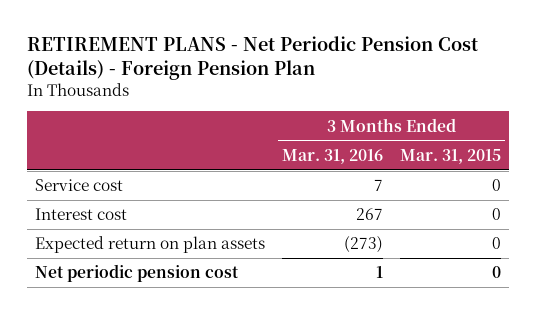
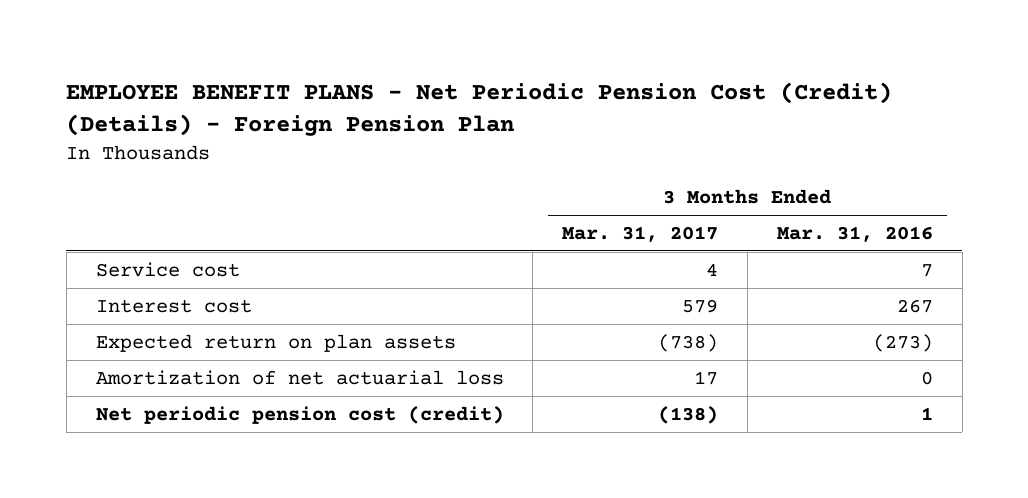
- RETIREMENT PLANS - Net Periodic Pension Cost (Details) - Foreign Pension Plan
+ EMPLOYEE BENEFIT PLANS - Net Periodic Pension Cost (Credit) (Details) - Foreign Pension Plan
- | 3 Months Ended Mar. 31, 2016 | 3 Months Ended Mar. 31, 2015
+ | 3 Months Ended Mar. 31, 2017 | 3 Months Ended Mar. 31, 2016
- Net periodic pension cost | 1 | 0
+ Amortization of net actuarial loss | 17 | 0
+ Net periodic pension cost (credit) | (138) | 1

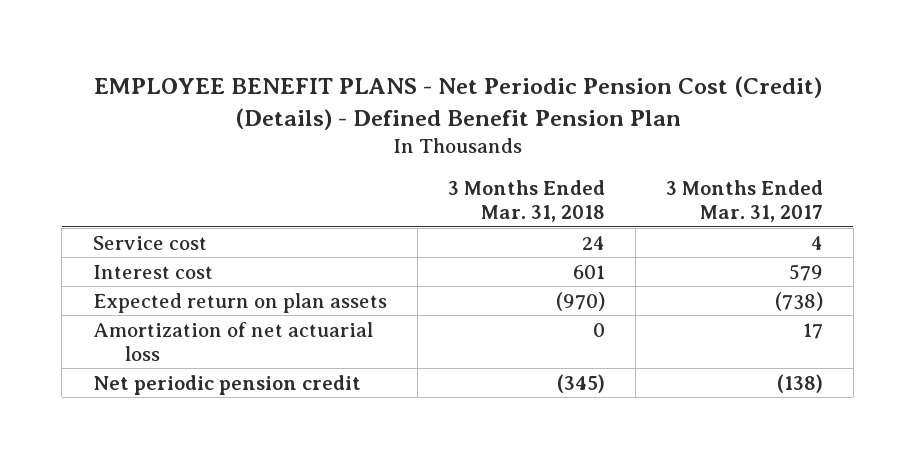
- EMPLOYEE BENEFIT PLANS - Net Periodic Pension Cost (Credit) (Details) - Foreign Pension Plan
+ EMPLOYEE BENEFIT PLANS - Net Periodic Pension Cost (Credit) (Details) - Defined Benefit Pension Plan
- | 3 Months Ended Mar. 31, 2017 | 3 Months Ended Mar. 31, 2016
+ | 3 Months Ended Mar. 31, 2018 | 3 Months Ended Mar. 31, 2017
- Net periodic pension cost (credit) | (138) | 1
+ Net periodic pension credit | (345) | (138)

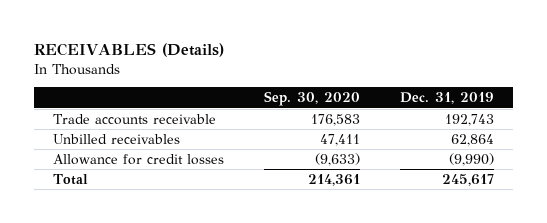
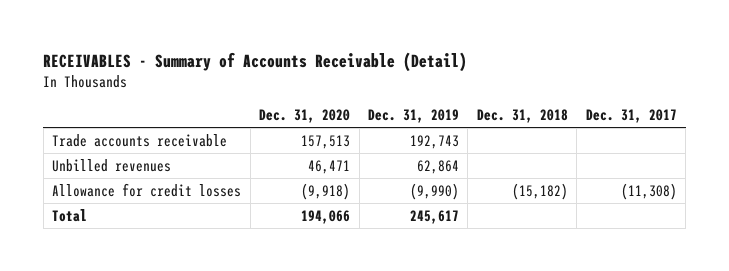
- RECEIVABLES (Details)
+ RECEIVABLES - Summary of Accounts Receivable (Detail)
- | Sep. 30, 2020 | Dec. 31, 2019
+ | Dec. 31, 2020 | Dec. 31, 2019 | Dec. 31, 2018 | Dec. 31, 2017
- Unbilled receivables | 47,411 | 62,864
+ Unbilled revenues | 46,471 | 62,864 | |

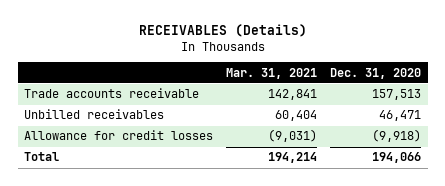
- RECEIVABLES - Summary of Accounts Receivable (Detail)
+ RECEIVABLES (Details)
- | Dec. 31, 2020 | Dec. 31, 2019 | Dec. 31, 2018 | Dec. 31, 2017
+ | Mar. 31, 2021 | Dec. 31, 2020
- Unbilled revenues | 46,471 | 62,864 | |
+ Unbilled receivables | 60,404 | 46,471

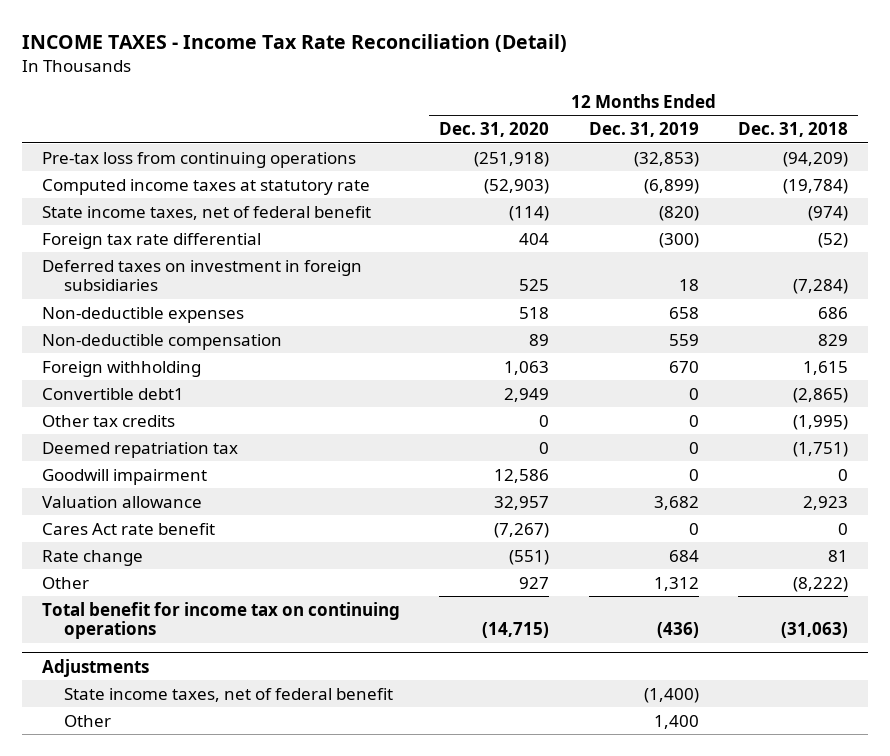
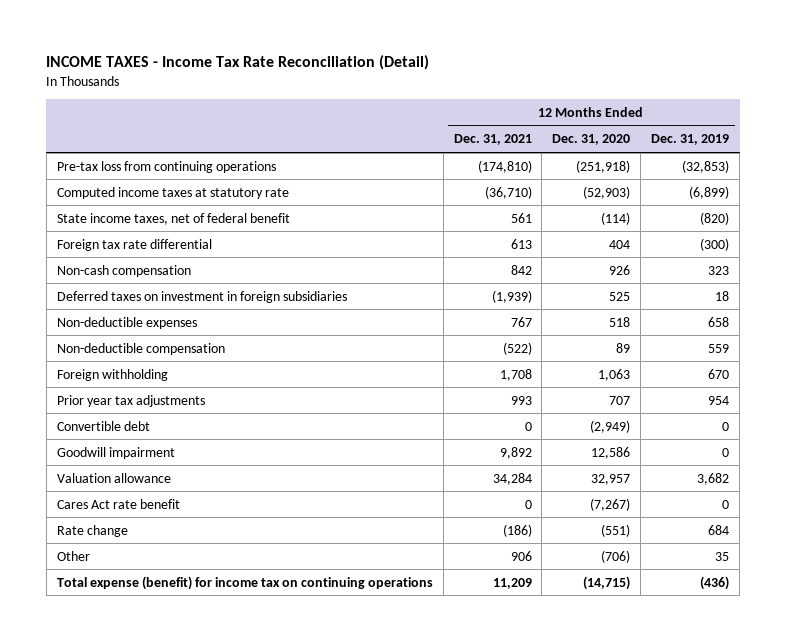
- | 12 Months Ended Dec. 31, 2020 | 12 Months Ended Dec. 31, 2019 | 12 Months Ended Dec. 31, 2018
+ | 12 Months Ended Dec. 31, 2021 | 12 Months Ended Dec. 31, 2020 | 12 Months Ended Dec. 31, 2019
+ Non-cash compensation | 842 | 926 | 323
- Convertible debt1 | 2,949 | 0 | (2,865)
- Other tax credits | 0 | 0 | (1,995)
- Deemed repatriation tax | 0 | 0 | (1,751)
+ Prior year tax adjustments | 993 | 707 | 954
+ Convertible debt | 0 | (2,949) | 0
- Other | 927 | 1,312 | (8,222)
- Total benefit for income tax on continuing operations | (14,715) | (436) | (31,063)
- Adjustments
- State income taxes, net of federal benefit | | (1,400) |
- Other | | 1,400 |
+ Other | 906 | (706) | 35
+ Total expense (benefit) for income tax on continuing operations | 11,209 | (14,715) | (436)

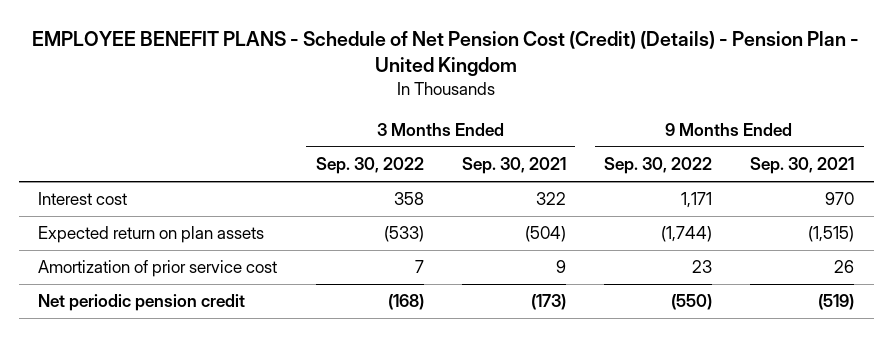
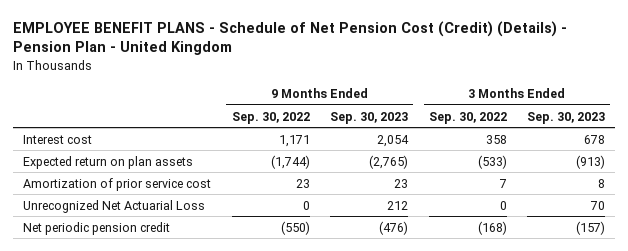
- | 3 Months Ended Sep. 30, 2022 | 3 Months Ended Sep. 30, 2021 | 9 Months Ended Sep. 30, 2022 | 9 Months Ended Sep. 30, 2021
+ | 9 Months Ended Sep. 30, 2022 | 9 Months Ended Sep. 30, 2023 | 3 Months Ended Sep. 30, 2022 | 3 Months Ended Sep. 30, 2023
+ Unrecognized Net Actuarial Loss | 0 | 212 | 0 | 70

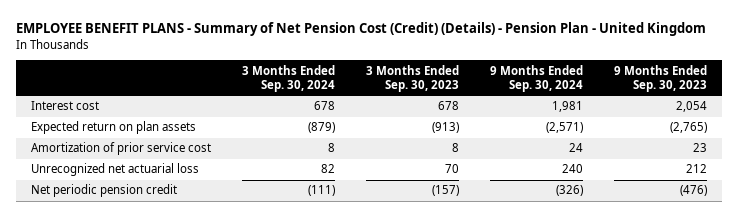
- EMPLOYEE BENEFIT PLANS - Schedule of Net Pension Cost (Credit) (Details) - Pension Plan - United Kingdom
+ EMPLOYEE BENEFIT PLANS - Summary of Net Pension Cost (Credit) (Details) - Pension Plan - United Kingdom
- | 9 Months Ended Sep. 30, 2022 | 9 Months Ended Sep. 30, 2023 | 3 Months Ended Sep. 30, 2022 | 3 Months Ended Sep. 30, 2023
+ | 3 Months Ended Sep. 30, 2024 | 3 Months Ended Sep. 30, 2023 | 9 Months Ended Sep. 30, 2024 | 9 Months Ended Sep. 30, 2023
- Unrecognized Net Actuarial Loss | 0 | 212 | 0 | 70
+ Unrecognized net actuarial loss | 82 | 70 | 240 | 212

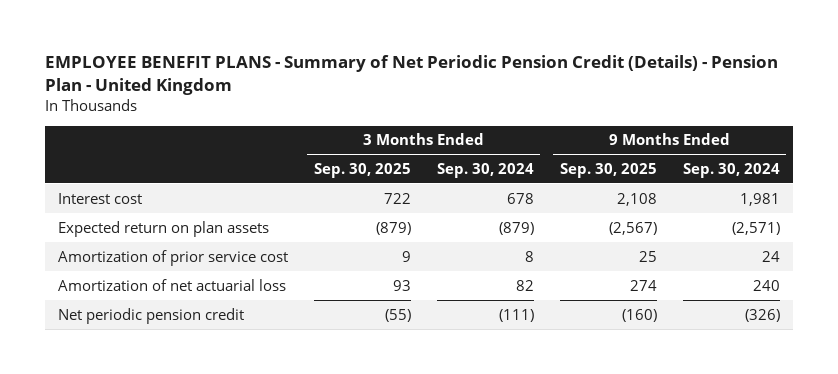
- EMPLOYEE BENEFIT PLANS - Summary of Net Pension Cost (Credit) (Details) - Pension Plan - United Kingdom
+ EMPLOYEE BENEFIT PLANS - Summary of Net Periodic Pension Credit (Details) - Pension Plan - United Kingdom
- | 3 Months Ended Sep. 30, 2024 | 3 Months Ended Sep. 30, 2023 | 9 Months Ended Sep. 30, 2024 | 9 Months Ended Sep. 30, 2023
+ | 3 Months Ended Sep. 30, 2025 | 3 Months Ended Sep. 30, 2024 | 9 Months Ended Sep. 30, 2025 | 9 Months Ended Sep. 30, 2024
- Unrecognized net actuarial loss | 82 | 70 | 240 | 212
+ Amortization of net actuarial loss | 93 | 82 | 274 | 240

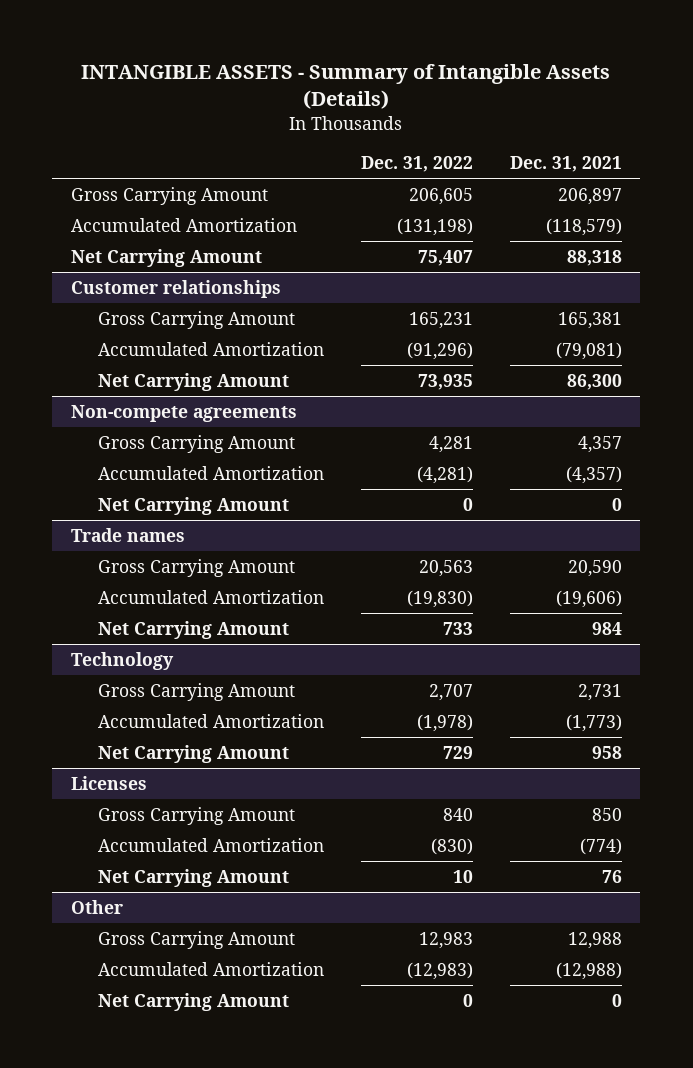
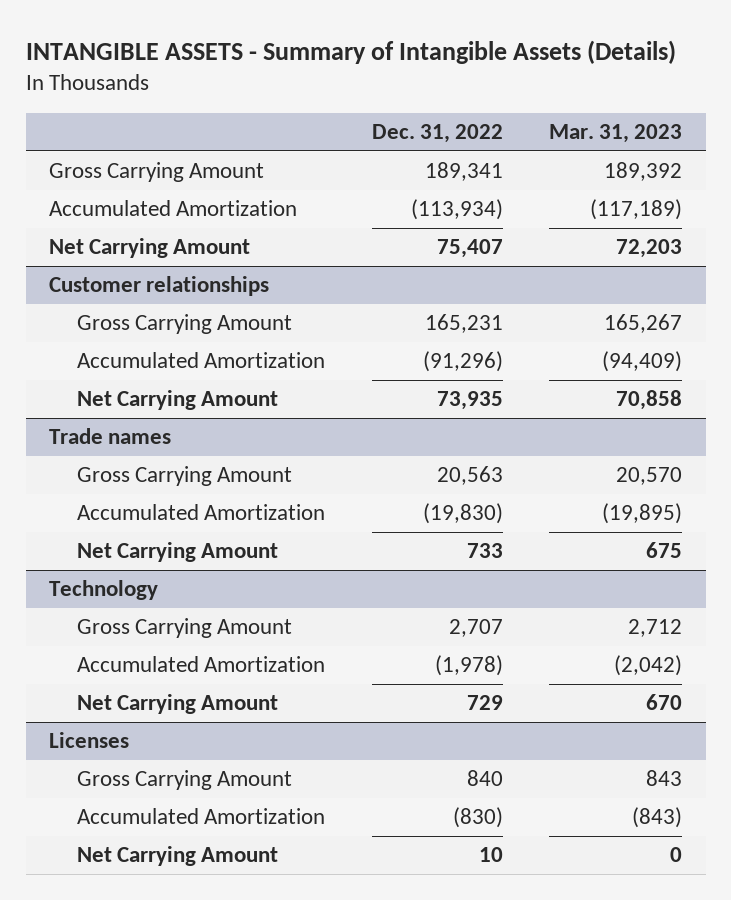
- | Dec. 31, 2022 | Dec. 31, 2021
+ | Dec. 31, 2022 | Mar. 31, 2023
- Gross Carrying Amount | 206,605 | 206,897
- Accumulated Amortization | (131,198) | (118,579)
+ Gross Carrying Amount | 189,341 | 189,392
+ Accumulated Amortization | (113,934) | (117,189)
- Non-compete agreements
- Gross Carrying Amount | 4,281 | 4,357
- Accumulated Amortization | (4,281) | (4,357)
- Net Carrying Amount | 0 | 0
- Other
- Gross Carrying Amount | 12,983 | 12,988
- Accumulated Amortization | (12,983) | (12,988)
- Net Carrying Amount | 0 | 0

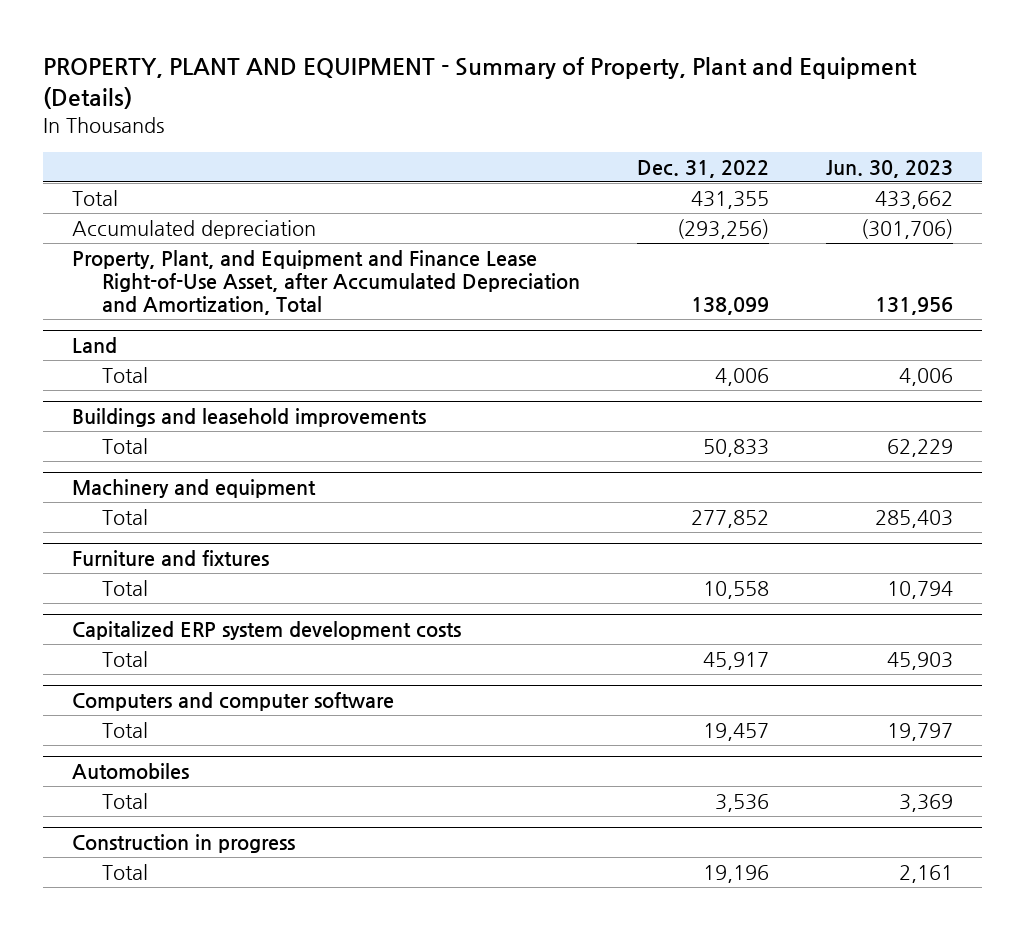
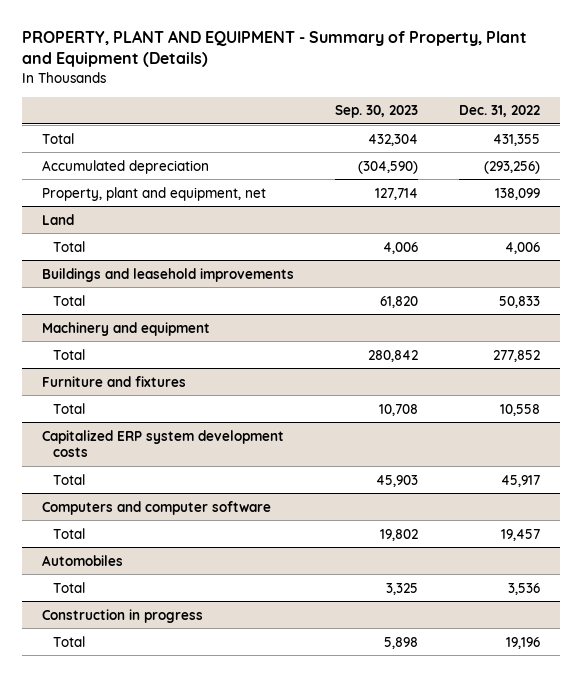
- | Dec. 31, 2022 | Jun. 30, 2023
+ | Sep. 30, 2023 | Dec. 31, 2022
- Property, Plant, and Equipment and Finance Lease Right-of-Use Asset, after Accumulated Depreciation and Amortization, Total | 138,099 | 131,956
+ Property, plant and equipment, net | 127,714 | 138,099

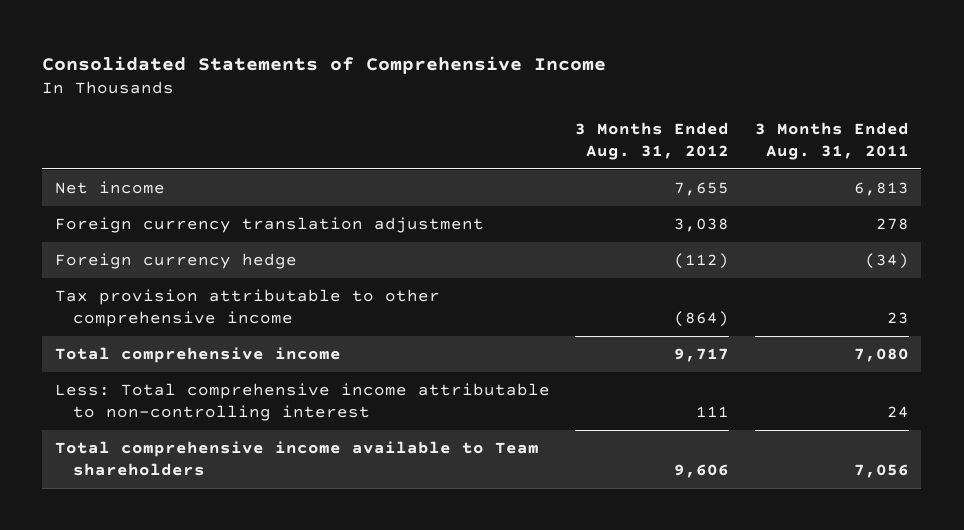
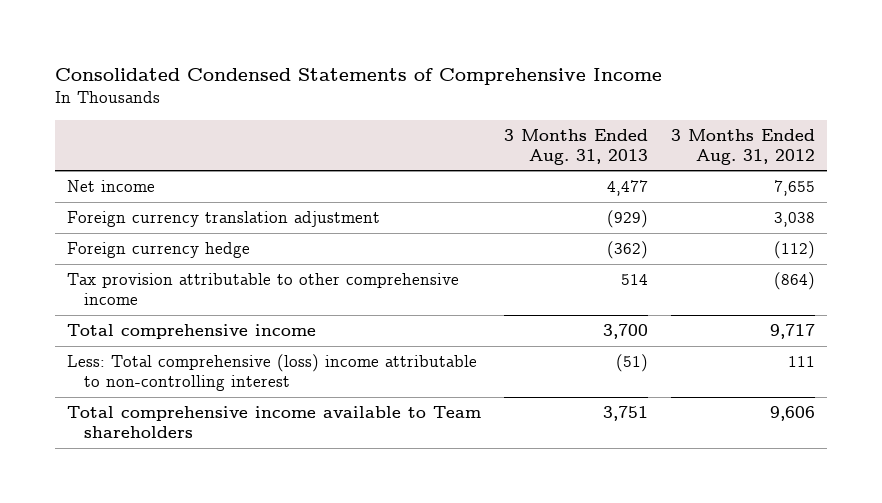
- Consolidated Statements of Comprehensive Income
+ Consolidated Condensed Statements of Comprehensive Income
- | 3 Months Ended Aug. 31, 2012 | 3 Months Ended Aug. 31, 2011
+ | 3 Months Ended Aug. 31, 2013 | 3 Months Ended Aug. 31, 2012
- Less: Total comprehensive income attributable to non-controlling interest | 111 | 24
+ Less: Total comprehensive (loss) income attributable to non-controlling interest | (51) | 111

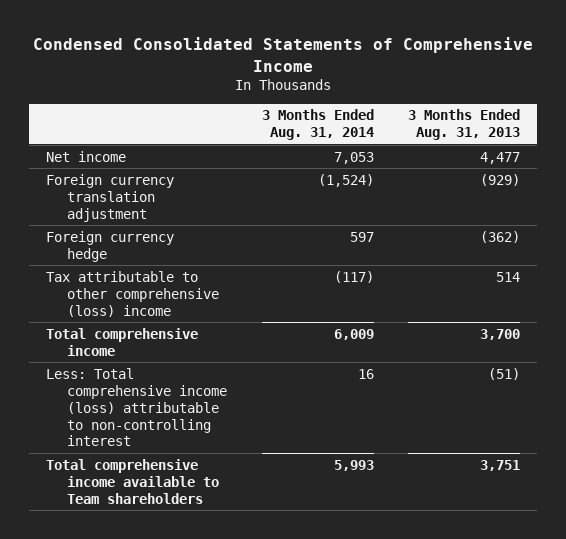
- Consolidated Condensed Statements of Comprehensive Income
+ Condensed Consolidated Statements of Comprehensive Income
- | 3 Months Ended Aug. 31, 2013 | 3 Months Ended Aug. 31, 2012
+ | 3 Months Ended Aug. 31, 2014 | 3 Months Ended Aug. 31, 2013
- Tax provision attributable to other comprehensive income | 514 | (864)
+ Tax attributable to other comprehensive (loss) income | (117) | 514
- Less: Total comprehensive (loss) income attributable to non-controlling interest | (51) | 111
+ Less: Total comprehensive income (loss) attributable to non-controlling interest | 16 | (51)

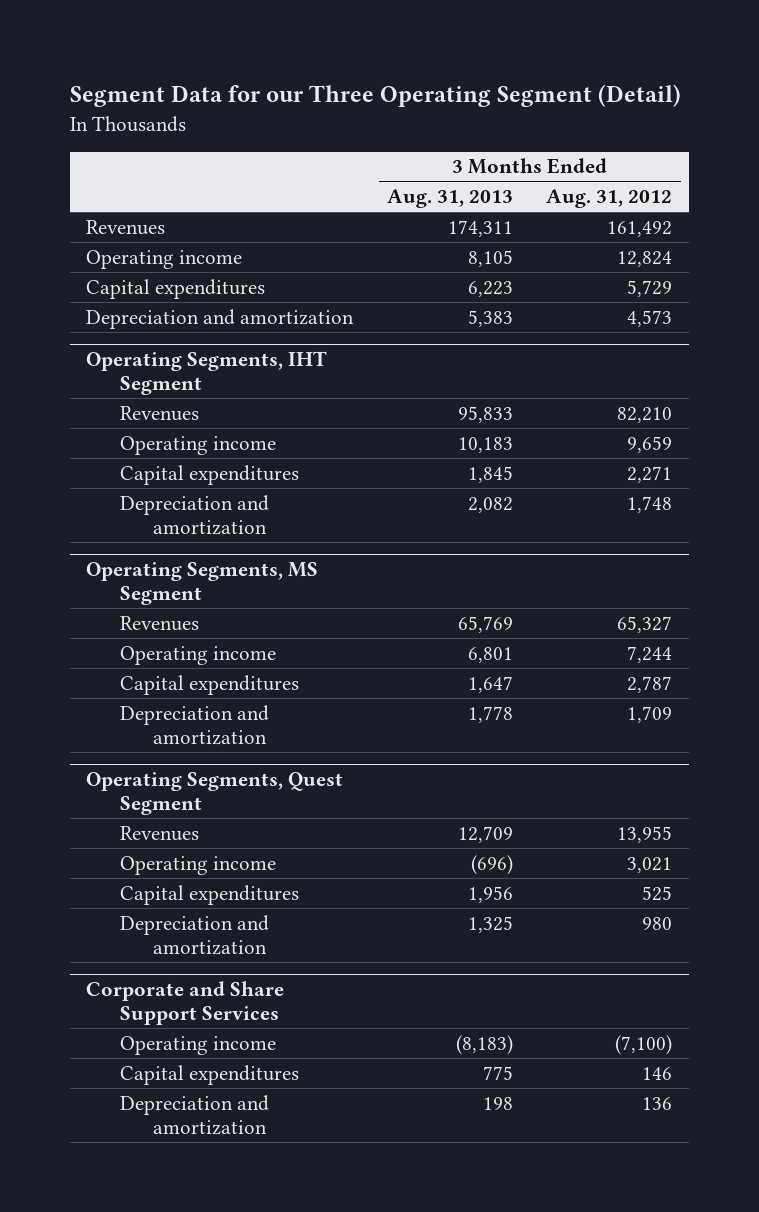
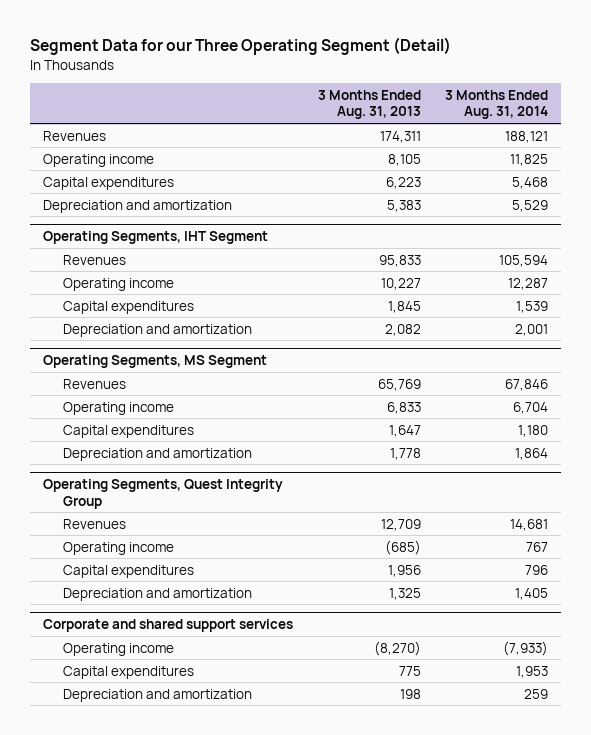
- | 3 Months Ended Aug. 31, 2013 | 3 Months Ended Aug. 31, 2012
+ | 3 Months Ended Aug. 31, 2013 | 3 Months Ended Aug. 31, 2014
@ Operating Segments, IHT Segment
- Operating income | 10,183 | 9,659
+ Operating income | 10,227 | 12,287
@ Operating Segments, MS Segment
- Operating income | 6,801 | 7,244
+ Operating income | 6,833 | 6,704
- Operating Segments, Quest Segment
+ Operating Segments, Quest Integrity Group
- Operating income | (696) | 3,021
+ Operating income | (685) | 767
- Corporate and Share Support Services
- Operating income | (8,183) | (7,100)
+ Corporate and shared support services
+ Operating income | (8,270) | (7,933)

